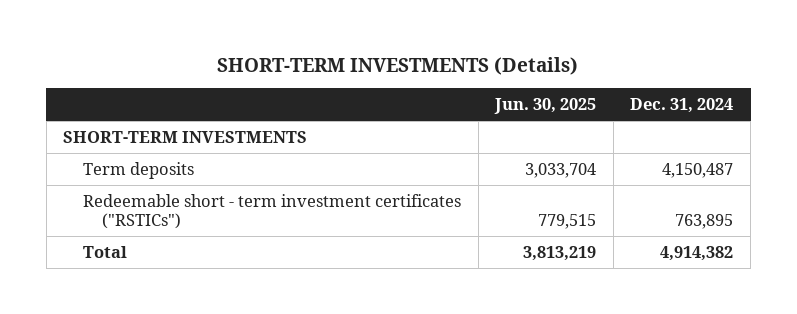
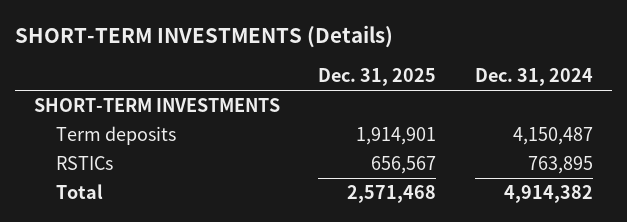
- | Jun. 30, 2025 | Dec. 31, 2024
+ | Dec. 31, 2025 | Dec. 31, 2024
- Redeemable short - term investment certificates ("RSTICs") | 779,515 | 763,895
+ RSTICs | 656,567 | 763,895

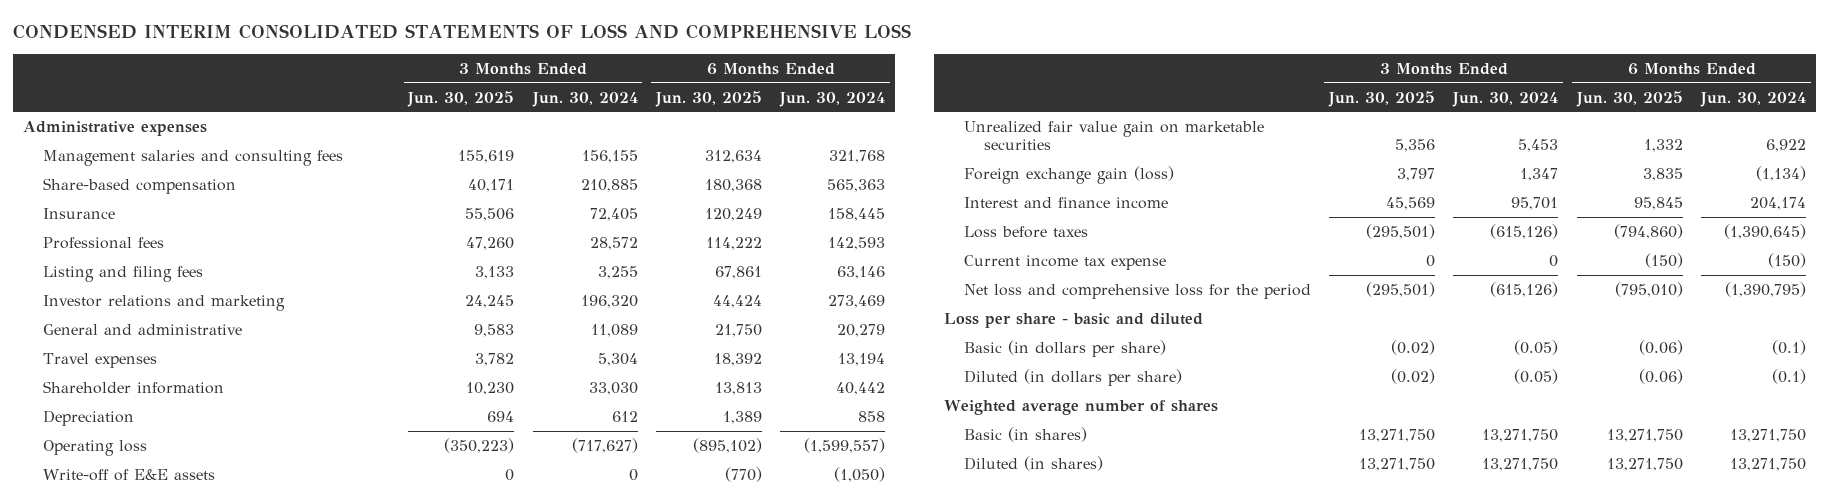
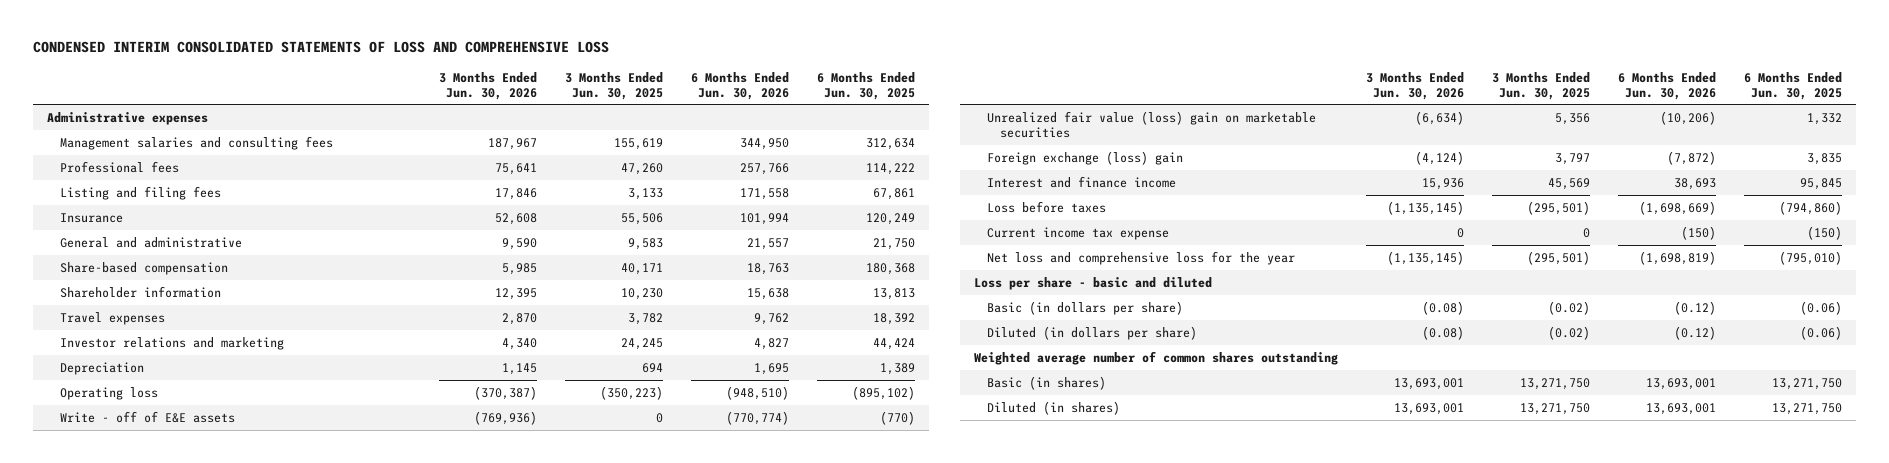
- | 3 Months Ended Jun. 30, 2025 | 3 Months Ended Jun. 30, 2024 | 6 Months Ended Jun. 30, 2025 | 6 Months Ended Jun. 30, 2024
+ | 3 Months Ended Jun. 30, 2026 | 3 Months Ended Jun. 30, 2025 | 6 Months Ended Jun. 30, 2026 | 6 Months Ended Jun. 30, 2025
moved down: Insurance | 52,608 | 55,506 | 101,994 | 120,249
moved down: Share-based compensation | 5,985 | 40,171 | 18,763 | 180,368
moved down: Travel expenses | 2,870 | 3,782 | 9,762 | 18,392
moved down: Investor relations and marketing | 4,340 | 24,245 | 4,827 | 44,424
- Write-off of E&E assets | 0 | 0 | (770) | (1,050)
- Unrealized fair value gain on marketable securities | 5,356 | 5,453 | 1,332 | 6,922
- Foreign exchange gain (loss) | 3,797 | 1,347 | 3,835 | (1,134)
+ Write - off of E&E assets | (769,936) | 0 | (770,774) | (770)
+ Unrealized fair value (loss) gain on marketable securities | (6,634) | 5,356 | (10,206) | 1,332
+ Foreign exchange (loss) gain | (4,124) | 3,797 | (7,872) | 3,835
- Net loss and comprehensive loss for the period | (295,501) | (615,126) | (795,010) | (1,390,795)
+ Net loss and comprehensive loss for the year | (1,135,145) | (295,501) | (1,698,819) | (795,010)
- Weighted average number of shares
+ Weighted average number of common shares outstanding

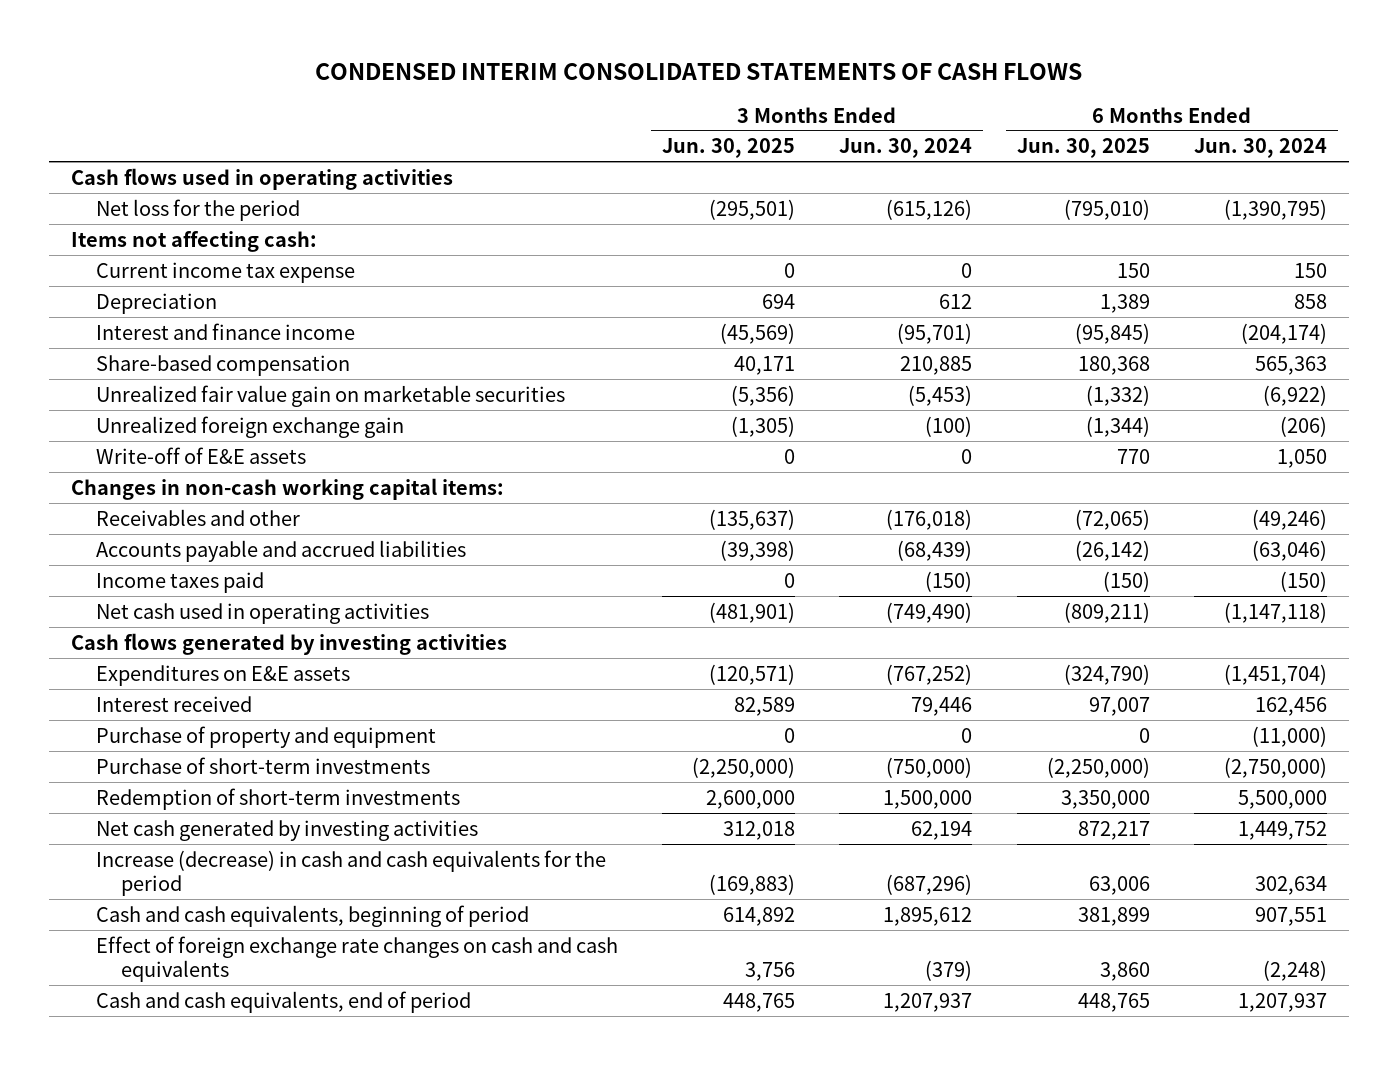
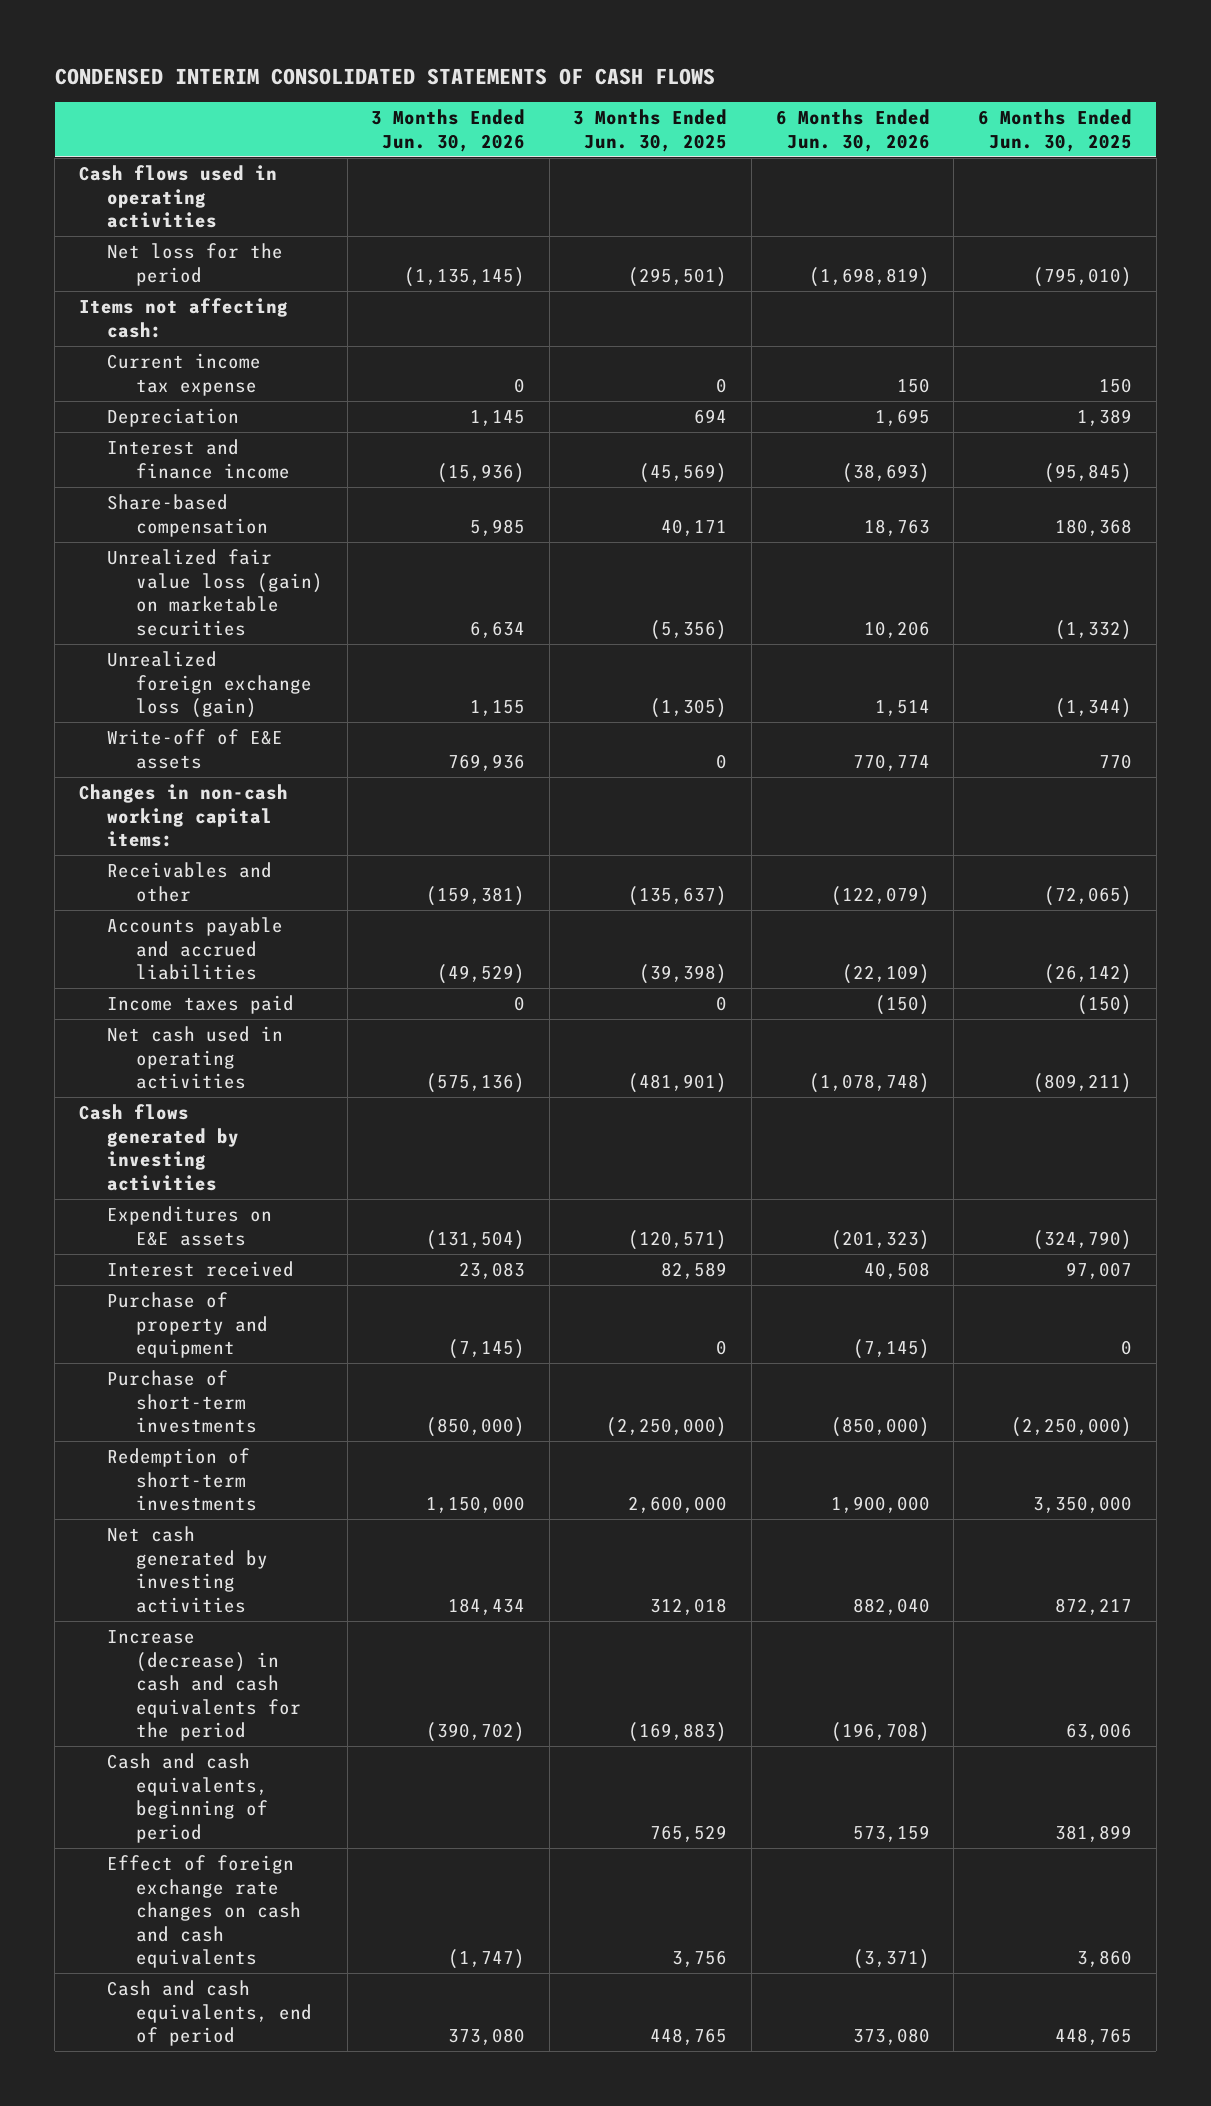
- | 3 Months Ended Jun. 30, 2025 | 3 Months Ended Jun. 30, 2024 | 6 Months Ended Jun. 30, 2025 | 6 Months Ended Jun. 30, 2024
+ | 3 Months Ended Jun. 30, 2026 | 3 Months Ended Jun. 30, 2025 | 6 Months Ended Jun. 30, 2026 | 6 Months Ended Jun. 30, 2025
- Unrealized fair value gain on marketable securities | (5,356) | (5,453) | (1,332) | (6,922)
- Unrealized foreign exchange gain | (1,305) | (100) | (1,344) | (206)
+ Unrealized fair value loss (gain) on marketable securities | 6,634 | (5,356) | 10,206 | (1,332)
+ Unrealized foreign exchange loss (gain) | 1,155 | (1,305) | 1,514 | (1,344)
- Cash and cash equivalents, beginning of period | 614,892 | 1,895,612 | 381,899 | 907,551
+ Cash and cash equivalents, beginning of period | | 765,529 | 573,159 | 381,899

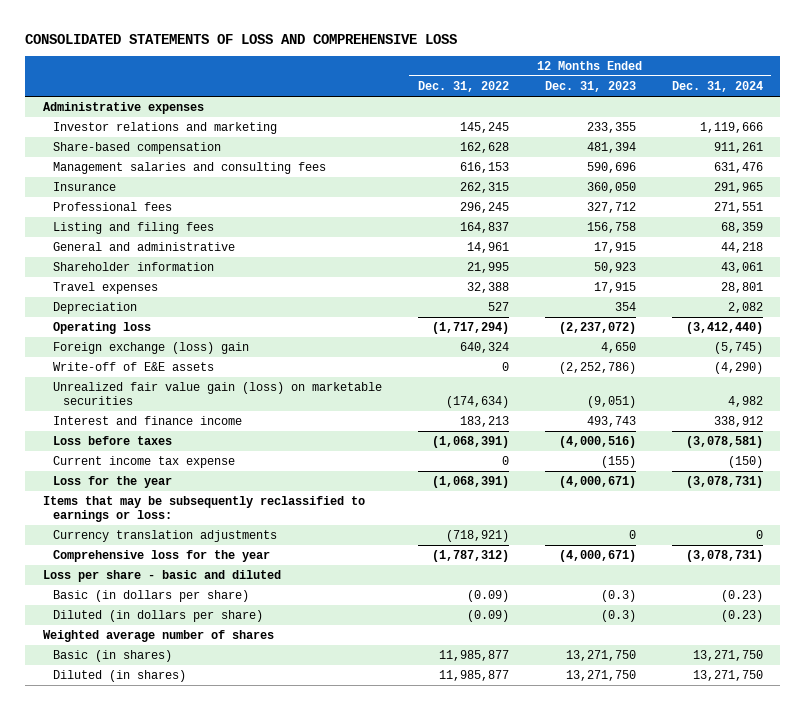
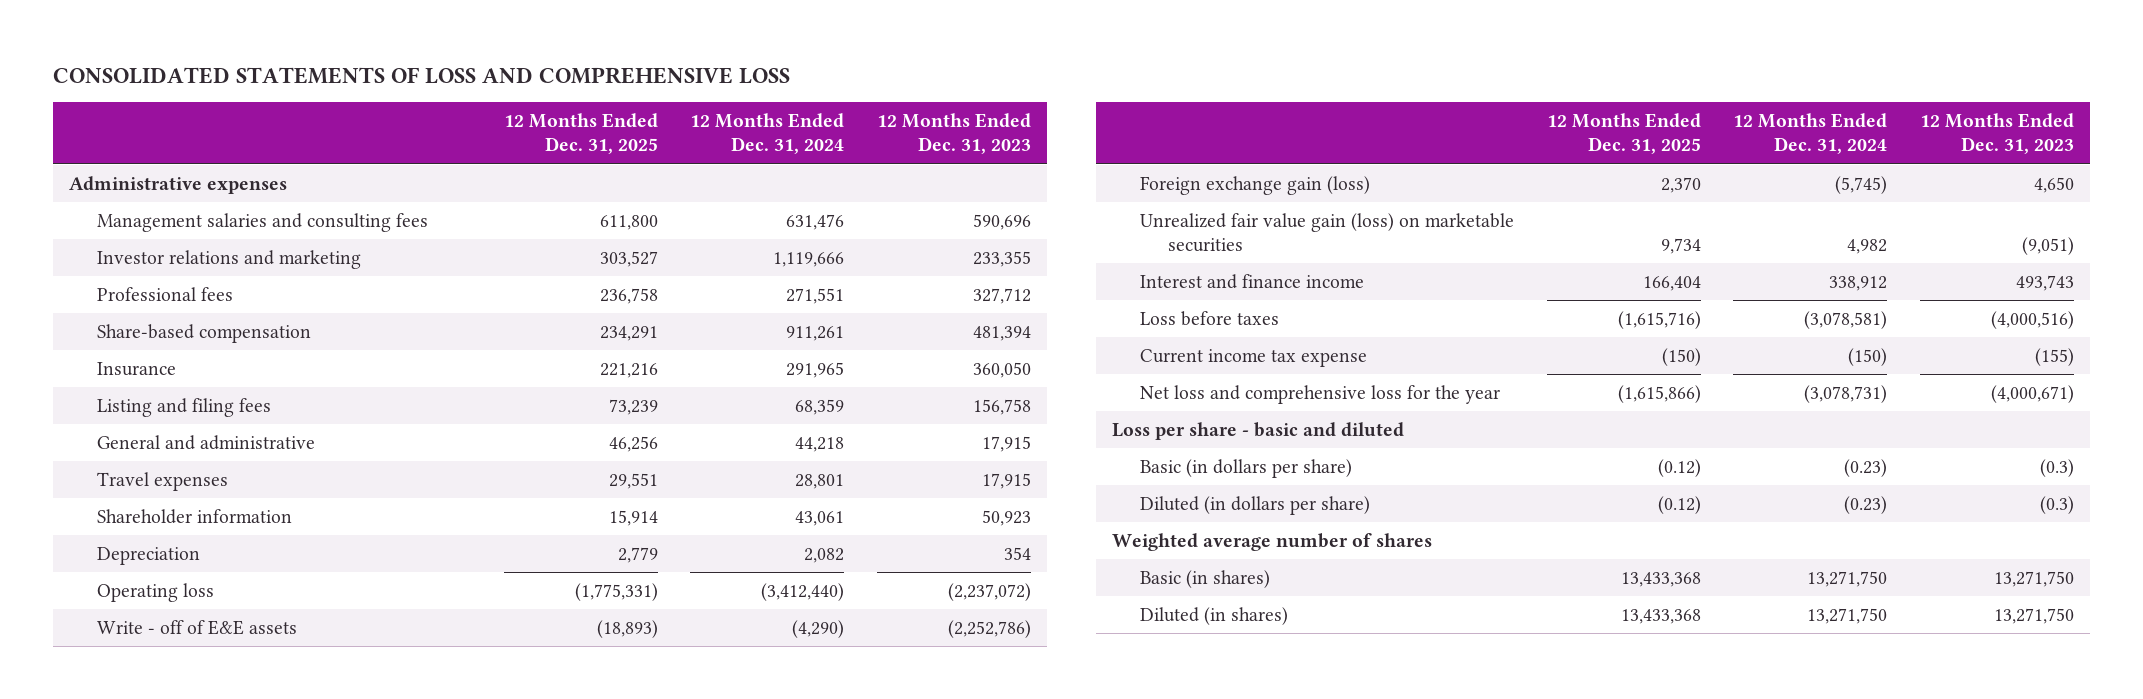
- | 12 Months Ended Dec. 31, 2022 | 12 Months Ended Dec. 31, 2023 | 12 Months Ended Dec. 31, 2024
+ | 12 Months Ended Dec. 31, 2025 | 12 Months Ended Dec. 31, 2024 | 12 Months Ended Dec. 31, 2023
moved up: Management salaries and consulting fees | 611,800 | 631,476 | 590,696
moved up: Professional fees | 236,758 | 271,551 | 327,712
moved down: Shareholder information | 15,914 | 43,061 | 50,923
- Foreign exchange (loss) gain | 640,324 | 4,650 | (5,745)
- Write-off of E&E assets | 0 | (2,252,786) | (4,290)
+ Write - off of E&E assets | (18,893) | (4,290) | (2,252,786)
+ Foreign exchange gain (loss) | 2,370 | (5,745) | 4,650
- Loss for the year | (1,068,391) | (4,000,671) | (3,078,731)
- Items that may be subsequently reclassified to earnings or loss:
- Currency translation adjustments | (718,921) | 0 | 0
- Comprehensive loss for the year | (1,787,312) | (4,000,671) | (3,078,731)
+ Net loss and comprehensive loss for the year | (1,615,866) | (3,078,731) | (4,000,671)

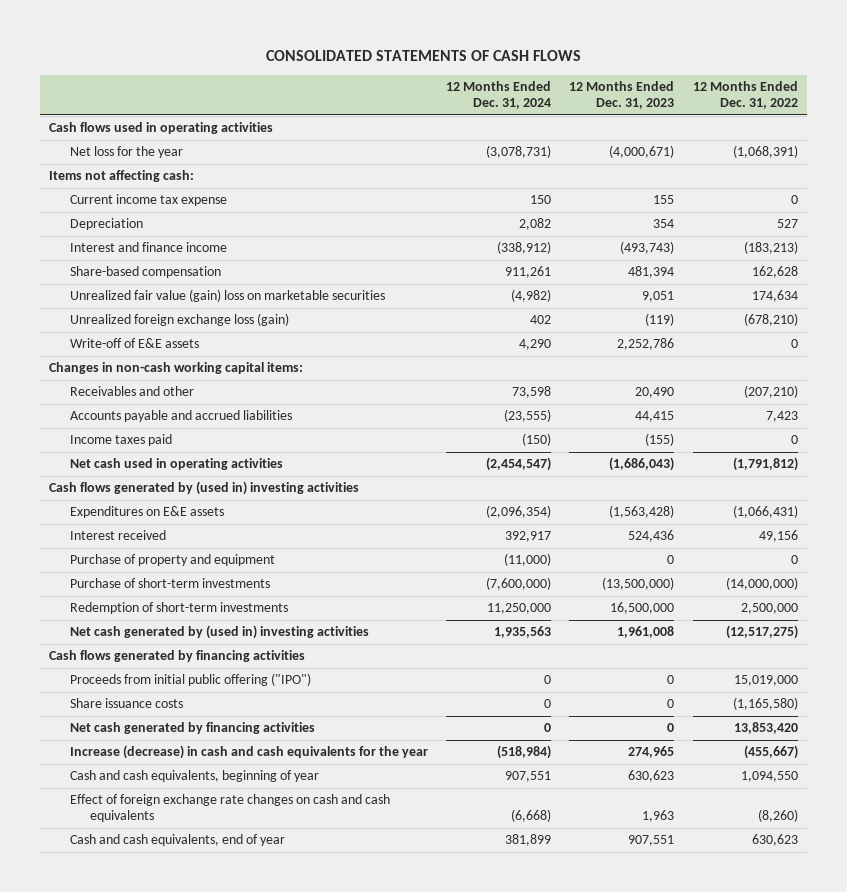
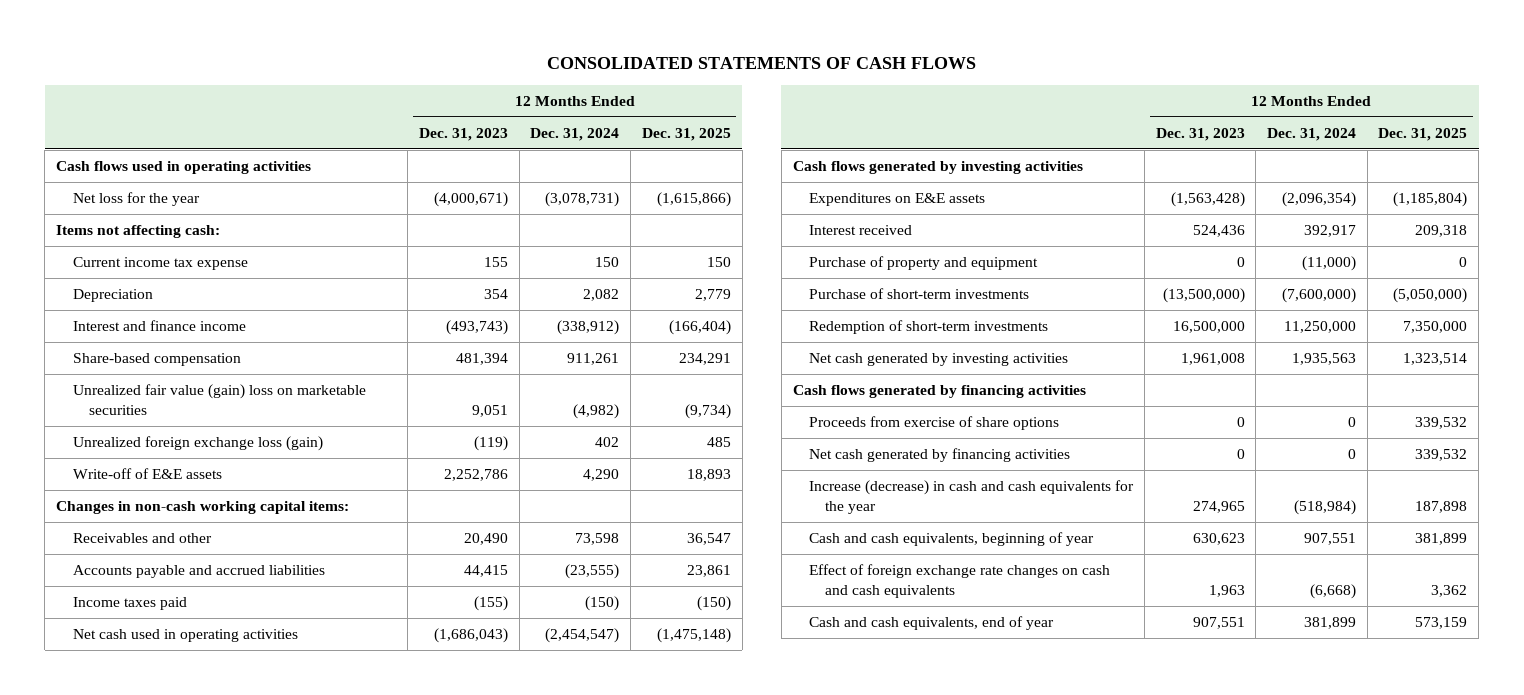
- | 12 Months Ended Dec. 31, 2024 | 12 Months Ended Dec. 31, 2023 | 12 Months Ended Dec. 31, 2022
+ | 12 Months Ended Dec. 31, 2023 | 12 Months Ended Dec. 31, 2024 | 12 Months Ended Dec. 31, 2025
- Cash flows generated by (used in) investing activities
+ Cash flows generated by investing activities
- Net cash generated by (used in) investing activities | 1,935,563 | 1,961,008 | (12,517,275)
+ Net cash generated by investing activities | 1,961,008 | 1,935,563 | 1,323,514
- Proceeds from initial public offering ("IPO") | 0 | 0 | 15,019,000
- Share issuance costs | 0 | 0 | (1,165,580)
+ Proceeds from exercise of share options | 0 | 0 | 339,532

